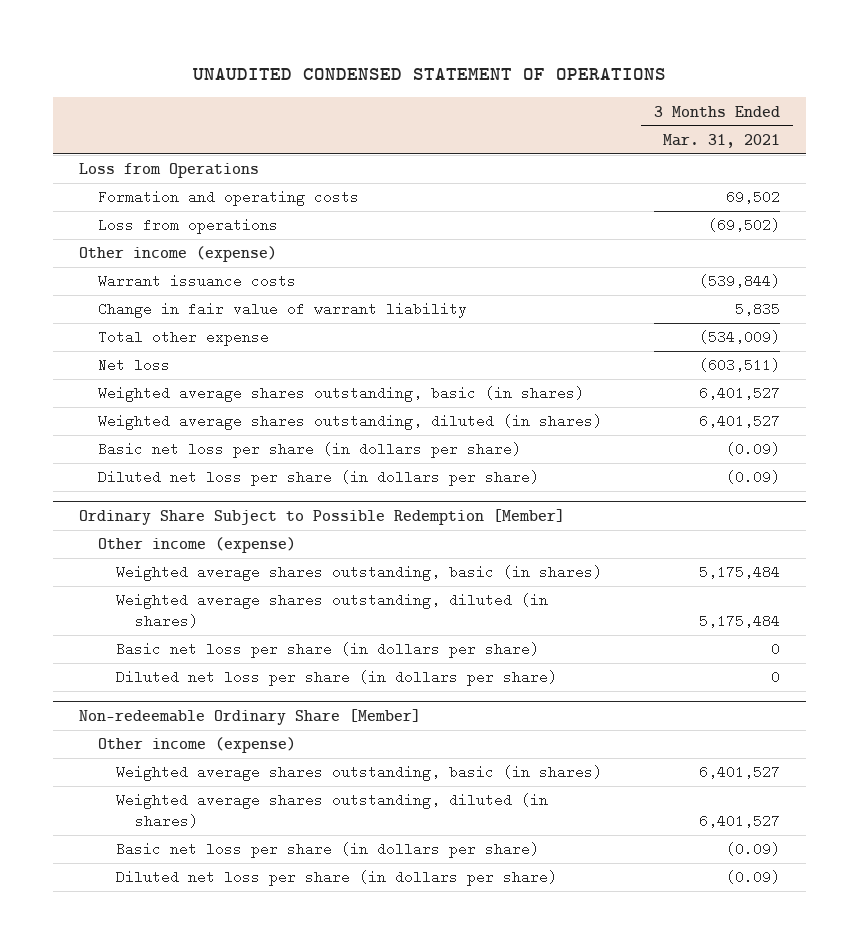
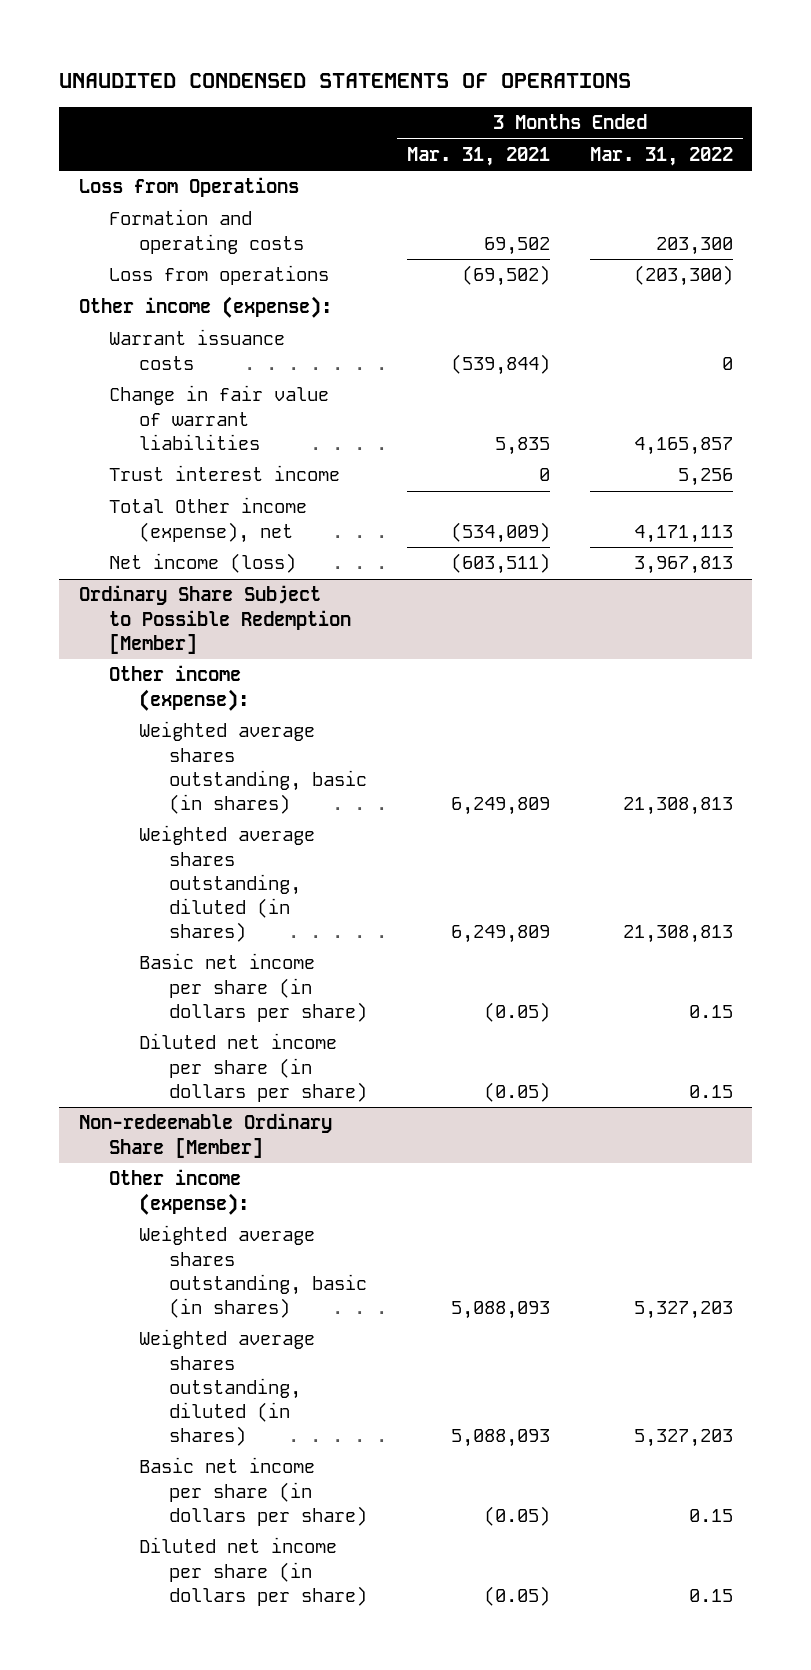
- UNAUDITED CONDENSED STATEMENT OF OPERATIONS
+ UNAUDITED CONDENSED STATEMENTS OF OPERATIONS
- | 3 Months Ended Mar. 31, 2021
+ | 3 Months Ended Mar. 31, 2021 | 3 Months Ended Mar. 31, 2022
- Other income (expense)
+ Other income (expense):
- Change in fair value of warrant liability | 5,835
- Total other expense | (534,009)
- Net loss | (603,511)
- Weighted average shares outstanding, basic (in shares) | 6,401,527
- Weighted average shares outstanding, diluted (in shares) | 6,401,527
- Basic net loss per share (in dollars per share) | (0.09)
- Diluted net loss per share (in dollars per share) | (0.09)
+ Change in fair value of warrant liabilities | 5,835 | 4,165,857
+ Trust interest income | 0 | 5,256
+ Total Other income (expense), net | (534,009) | 4,171,113
+ Net income (loss) | (603,511) | 3,967,813
@ Ordinary Share Subject to Possible Redemption [Member]
- Other income (expense)
- Weighted average shares outstanding, basic (in shares) | 5,175,484
- Weighted average shares outstanding, diluted (in shares) | 5,175,484
- Basic net loss per share (in dollars per share) | 0
- Diluted net loss per share (in dollars per share) | 0
+ Other income (expense):
+ Weighted average shares outstanding, basic (in shares) | 6,249,809 | 21,308,813
+ Weighted average shares outstanding, diluted (in shares) | 6,249,809 | 21,308,813
+ Basic net income per share (in dollars per share) | (0.05) | 0.15
+ Diluted net income per share (in dollars per share) | (0.05) | 0.15
@ Non-redeemable Ordinary Share [Member]
- Other income (expense)
- Weighted average shares outstanding, basic (in shares) | 6,401,527
- Weighted average shares outstanding, diluted (in shares) | 6,401,527
- Basic net loss per share (in dollars per share) | (0.09)
- Diluted net loss per share (in dollars per share) | (0.09)
+ Other income (expense):
+ Weighted average shares outstanding, basic (in shares) | 5,088,093 | 5,327,203
+ Weighted average shares outstanding, diluted (in shares) | 5,088,093 | 5,327,203
+ Basic net income per share (in dollars per share) | (0.05) | 0.15
+ Diluted net income per share (in dollars per share) | (0.05) | 0.15

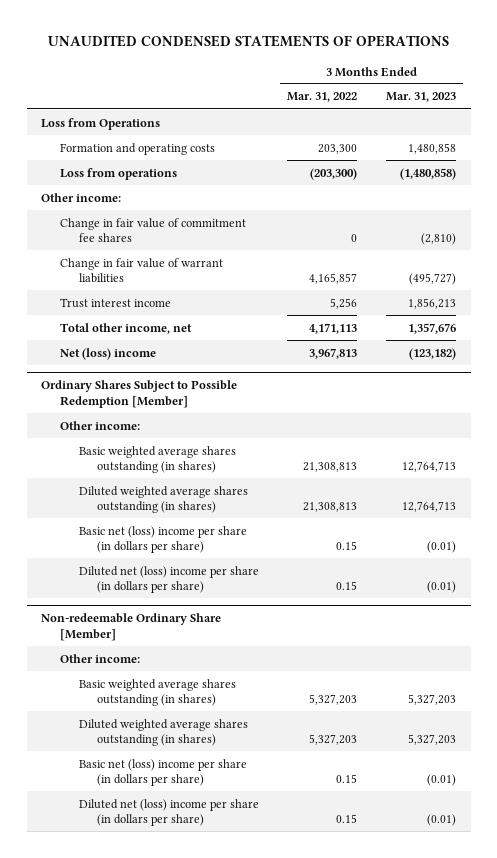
- | 3 Months Ended Mar. 31, 2021 | 3 Months Ended Mar. 31, 2022
+ | 3 Months Ended Mar. 31, 2022 | 3 Months Ended Mar. 31, 2023
- Other income (expense):
- Warrant issuance costs | (539,844) | 0
+ Other income:
+ Change in fair value of commitment fee shares | 0 | (2,810)
- Total Other income (expense), net | (534,009) | 4,171,113
- Net income (loss) | (603,511) | 3,967,813
- Ordinary Share Subject to Possible Redemption [Member]
- Other income (expense):
- Weighted average shares outstanding, basic (in shares) | 6,249,809 | 21,308,813
- Weighted average shares outstanding, diluted (in shares) | 6,249,809 | 21,308,813
- Basic net income per share (in dollars per share) | (0.05) | 0.15
- Diluted net income per share (in dollars per share) | (0.05) | 0.15
+ Total other income, net | 4,171,113 | 1,357,676
+ Net (loss) income | 3,967,813 | (123,182)
+ Ordinary Shares Subject to Possible Redemption [Member]
+ Other income:
+ Basic weighted average shares outstanding (in shares) | 21,308,813 | 12,764,713
+ Diluted weighted average shares outstanding (in shares) | 21,308,813 | 12,764,713
+ Basic net (loss) income per share (in dollars per share) | 0.15 | (0.01)
+ Diluted net (loss) income per share (in dollars per share) | 0.15 | (0.01)
@ Non-redeemable Ordinary Share [Member]
- Other income (expense):
- Weighted average shares outstanding, basic (in shares) | 5,088,093 | 5,327,203
- Weighted average shares outstanding, diluted (in shares) | 5,088,093 | 5,327,203
- Basic net income per share (in dollars per share) | (0.05) | 0.15
- Diluted net income per share (in dollars per share) | (0.05) | 0.15
+ Other income:
+ Basic weighted average shares outstanding (in shares) | 5,327,203 | 5,327,203
+ Diluted weighted average shares outstanding (in shares) | 5,327,203 | 5,327,203
+ Basic net (loss) income per share (in dollars per share) | 0.15 | (0.01)
+ Diluted net (loss) income per share (in dollars per share) | 0.15 | (0.01)

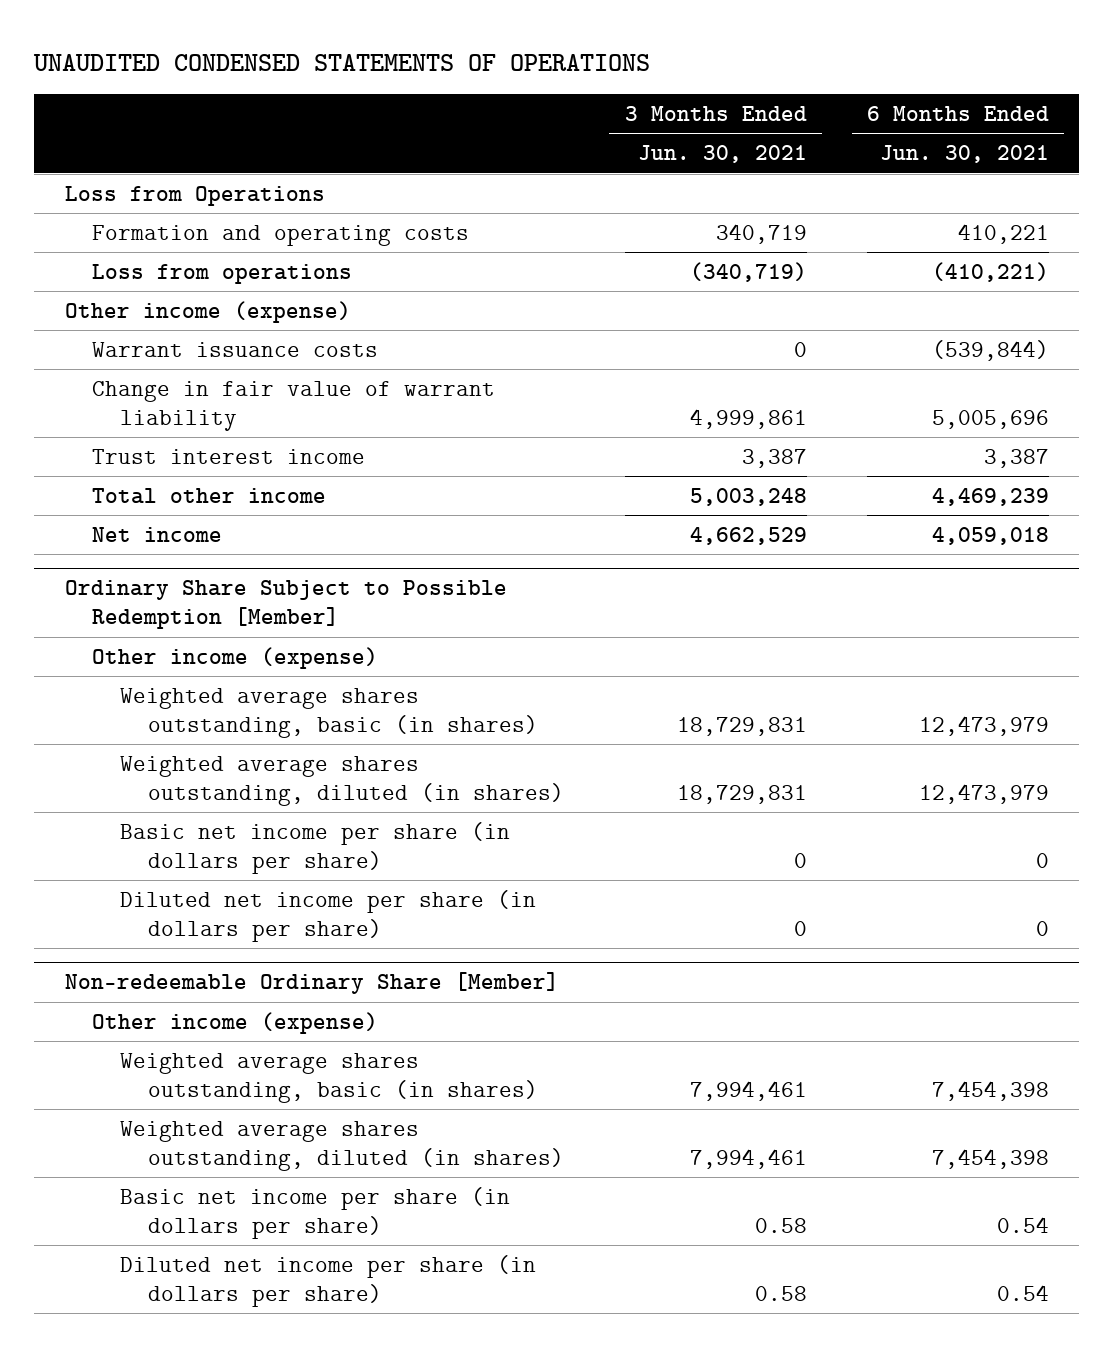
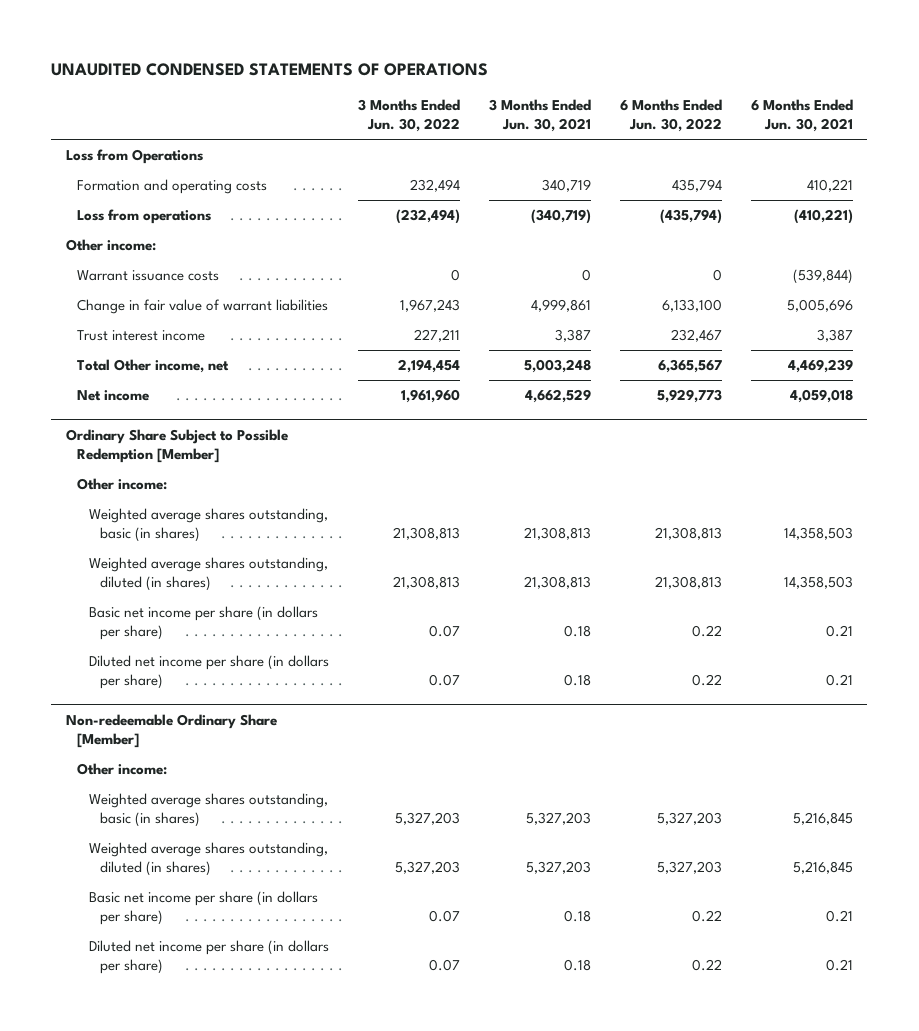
- | 3 Months Ended Jun. 30, 2021 | 6 Months Ended Jun. 30, 2021
+ | 3 Months Ended Jun. 30, 2022 | 3 Months Ended Jun. 30, 2021 | 6 Months Ended Jun. 30, 2022 | 6 Months Ended Jun. 30, 2021
- Other income (expense)
+ Other income:
- Change in fair value of warrant liability | 4,999,861 | 5,005,696
+ Change in fair value of warrant liabilities | 1,967,243 | 4,999,861 | 6,133,100 | 5,005,696
- Total other income | 5,003,248 | 4,469,239
+ Total Other income, net | 2,194,454 | 5,003,248 | 6,365,567 | 4,469,239
@ Ordinary Share Subject to Possible Redemption [Member]
- Other income (expense)
- Weighted average shares outstanding, basic (in shares) | 18,729,831 | 12,473,979
- Weighted average shares outstanding, diluted (in shares) | 18,729,831 | 12,473,979
- Basic net income per share (in dollars per share) | 0 | 0
- Diluted net income per share (in dollars per share) | 0 | 0
+ Other income:
+ Weighted average shares outstanding, basic (in shares) | 21,308,813 | 21,308,813 | 21,308,813 | 14,358,503
+ Weighted average shares outstanding, diluted (in shares) | 21,308,813 | 21,308,813 | 21,308,813 | 14,358,503
+ Basic net income per share (in dollars per share) | 0.07 | 0.18 | 0.22 | 0.21
+ Diluted net income per share (in dollars per share) | 0.07 | 0.18 | 0.22 | 0.21
@ Non-redeemable Ordinary Share [Member]
- Other income (expense)
- Weighted average shares outstanding, basic (in shares) | 7,994,461 | 7,454,398
- Weighted average shares outstanding, diluted (in shares) | 7,994,461 | 7,454,398
- Basic net income per share (in dollars per share) | 0.58 | 0.54
- Diluted net income per share (in dollars per share) | 0.58 | 0.54
+ Other income:
+ Weighted average shares outstanding, basic (in shares) | 5,327,203 | 5,327,203 | 5,327,203 | 5,216,845
+ Weighted average shares outstanding, diluted (in shares) | 5,327,203 | 5,327,203 | 5,327,203 | 5,216,845
+ Basic net income per share (in dollars per share) | 0.07 | 0.18 | 0.22 | 0.21
+ Diluted net income per share (in dollars per share) | 0.07 | 0.18 | 0.22 | 0.21

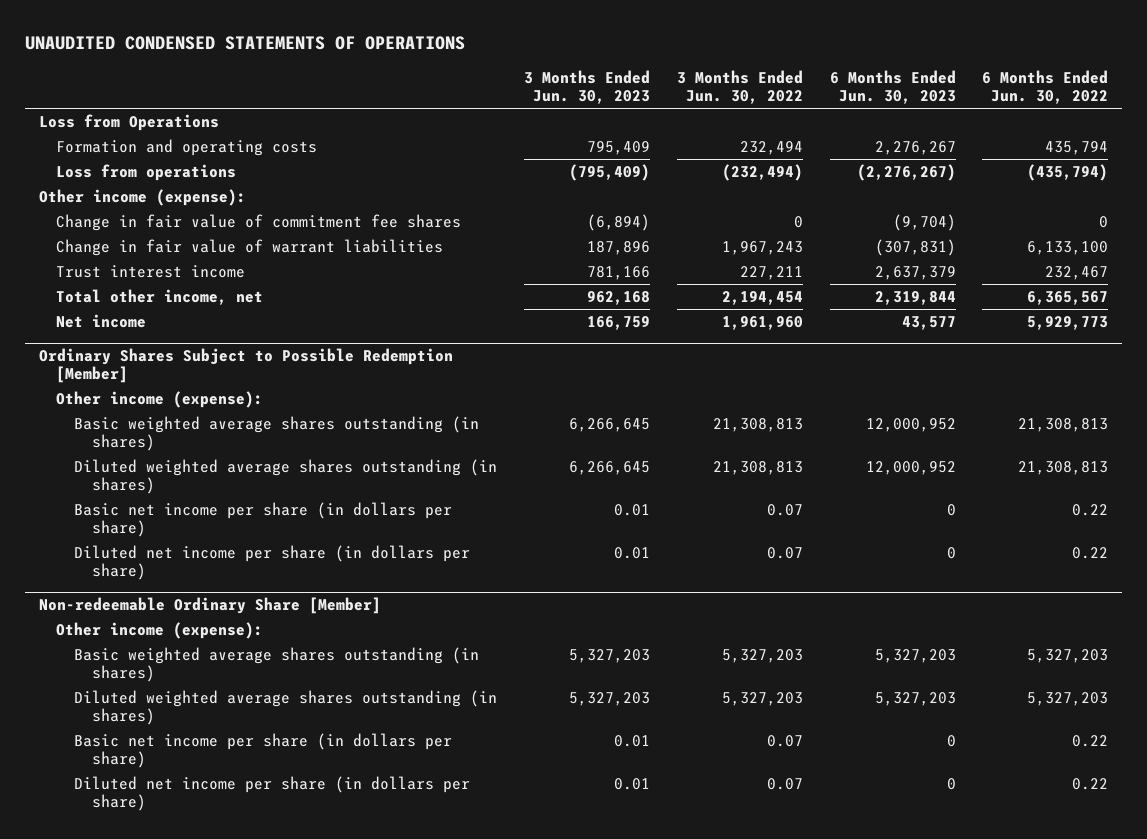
- | 3 Months Ended Jun. 30, 2022 | 3 Months Ended Jun. 30, 2021 | 6 Months Ended Jun. 30, 2022 | 6 Months Ended Jun. 30, 2021
+ | 3 Months Ended Jun. 30, 2023 | 3 Months Ended Jun. 30, 2022 | 6 Months Ended Jun. 30, 2023 | 6 Months Ended Jun. 30, 2022
- Other income:
- Warrant issuance costs | 0 | 0 | 0 | (539,844)
+ Other income (expense):
+ Change in fair value of commitment fee shares | (6,894) | 0 | (9,704) | 0
- Total Other income, net | 2,194,454 | 5,003,248 | 6,365,567 | 4,469,239
+ Total other income, net | 962,168 | 2,194,454 | 2,319,844 | 6,365,567
- Ordinary Share Subject to Possible Redemption [Member]
- Other income:
- Weighted average shares outstanding, basic (in shares) | 21,308,813 | 21,308,813 | 21,308,813 | 14,358,503
- Weighted average shares outstanding, diluted (in shares) | 21,308,813 | 21,308,813 | 21,308,813 | 14,358,503
+ Ordinary Shares Subject to Possible Redemption [Member]
+ Other income (expense):
+ Basic weighted average shares outstanding (in shares) | 6,266,645 | 21,308,813 | 12,000,952 | 21,308,813
+ Diluted weighted average shares outstanding (in shares) | 6,266,645 | 21,308,813 | 12,000,952 | 21,308,813
@ Non-redeemable Ordinary Share [Member]
- Other income:
- Weighted average shares outstanding, basic (in shares) | 5,327,203 | 5,327,203 | 5,327,203 | 5,216,845
- Weighted average shares outstanding, diluted (in shares) | 5,327,203 | 5,327,203 | 5,327,203 | 5,216,845
+ Other income (expense):
+ Basic weighted average shares outstanding (in shares) | 5,327,203 | 5,327,203 | 5,327,203 | 5,327,203
+ Diluted weighted average shares outstanding (in shares) | 5,327,203 | 5,327,203 | 5,327,203 | 5,327,203

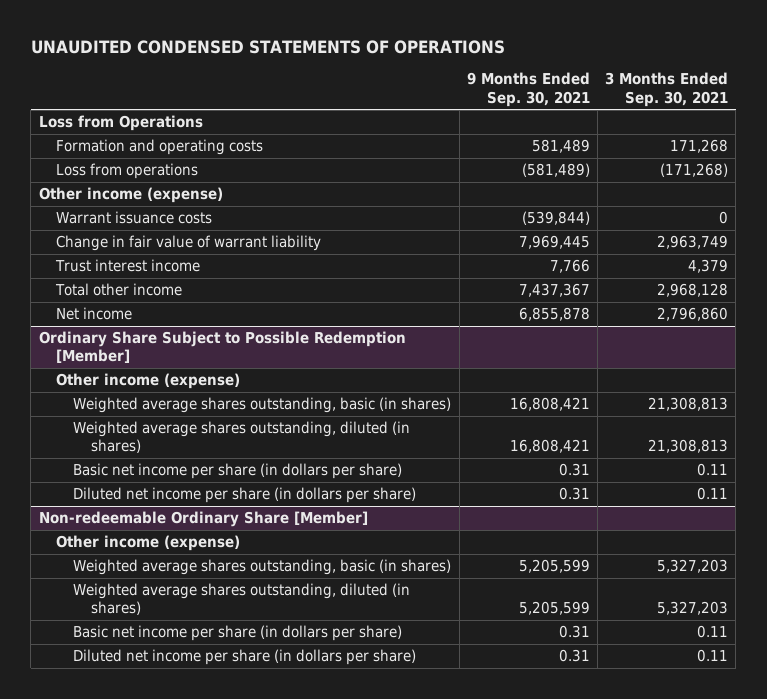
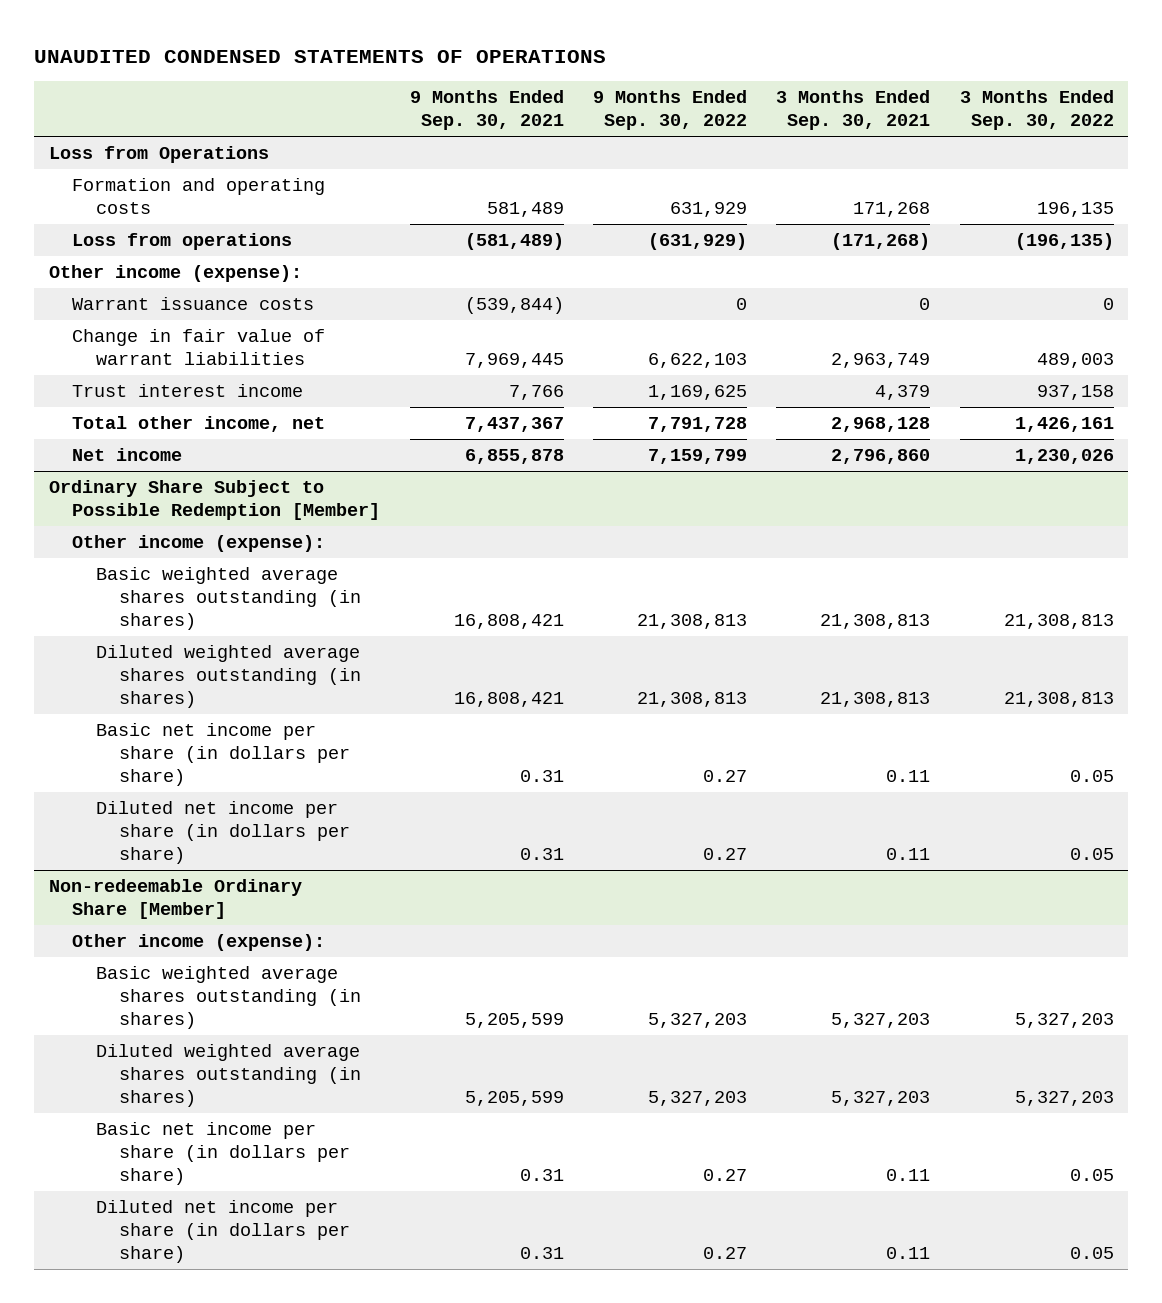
- | 9 Months Ended Sep. 30, 2021 | 3 Months Ended Sep. 30, 2021
+ | 9 Months Ended Sep. 30, 2021 | 9 Months Ended Sep. 30, 2022 | 3 Months Ended Sep. 30, 2021 | 3 Months Ended Sep. 30, 2022
- Other income (expense)
+ Other income (expense):
- Change in fair value of warrant liability | 7,969,445 | 2,963,749
+ Change in fair value of warrant liabilities | 7,969,445 | 6,622,103 | 2,963,749 | 489,003
- Total other income | 7,437,367 | 2,968,128
+ Total other income, net | 7,437,367 | 7,791,728 | 2,968,128 | 1,426,161
@ Ordinary Share Subject to Possible Redemption [Member]
- Other income (expense)
- Weighted average shares outstanding, basic (in shares) | 16,808,421 | 21,308,813
- Weighted average shares outstanding, diluted (in shares) | 16,808,421 | 21,308,813
+ Other income (expense):
+ Basic weighted average shares outstanding (in shares) | 16,808,421 | 21,308,813 | 21,308,813 | 21,308,813
+ Diluted weighted average shares outstanding (in shares) | 16,808,421 | 21,308,813 | 21,308,813 | 21,308,813
@ Non-redeemable Ordinary Share [Member]
- Other income (expense)
- Weighted average shares outstanding, basic (in shares) | 5,205,599 | 5,327,203
- Weighted average shares outstanding, diluted (in shares) | 5,205,599 | 5,327,203
+ Other income (expense):
+ Basic weighted average shares outstanding (in shares) | 5,205,599 | 5,327,203 | 5,327,203 | 5,327,203
+ Diluted weighted average shares outstanding (in shares) | 5,205,599 | 5,327,203 | 5,327,203 | 5,327,203

